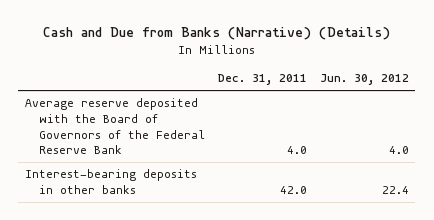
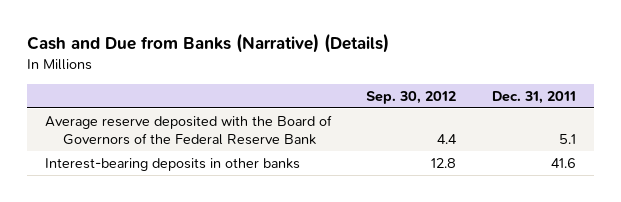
- | Dec. 31, 2011 | Jun. 30, 2012
+ | Sep. 30, 2012 | Dec. 31, 2011
- Average reserve deposited with the Board of Governors of the Federal Reserve Bank | 4.0 | 4.0
- Interest-bearing deposits in other banks | 42.0 | 22.4
+ Average reserve deposited with the Board of Governors of the Federal Reserve Bank | 4.4 | 5.1
+ Interest-bearing deposits in other banks | 12.8 | 41.6

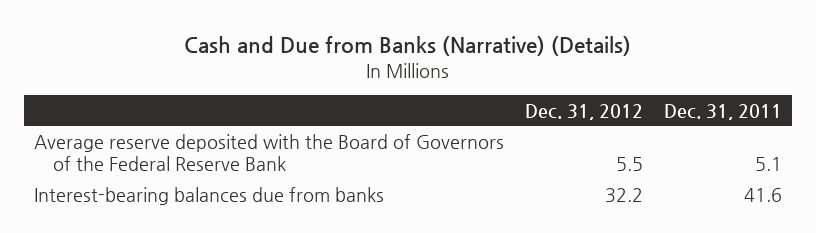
- | Sep. 30, 2012 | Dec. 31, 2011
+ | Dec. 31, 2012 | Dec. 31, 2011
- Interest-bearing deposits in other banks | 12.8 | 41.6
+ Interest-bearing balances due from banks | 32.2 | 41.6

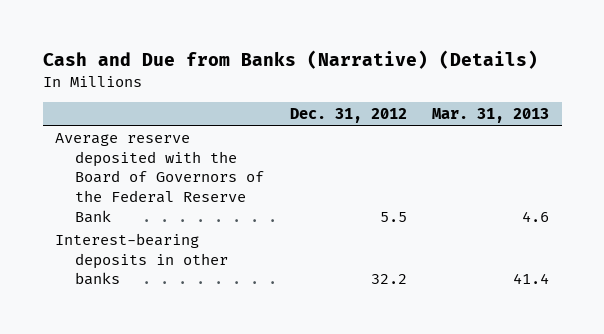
- | Dec. 31, 2012 | Dec. 31, 2011
+ | Dec. 31, 2012 | Mar. 31, 2013
- Interest-bearing balances due from banks | 32.2 | 41.6
+ Interest-bearing deposits in other banks | 32.2 | 41.4

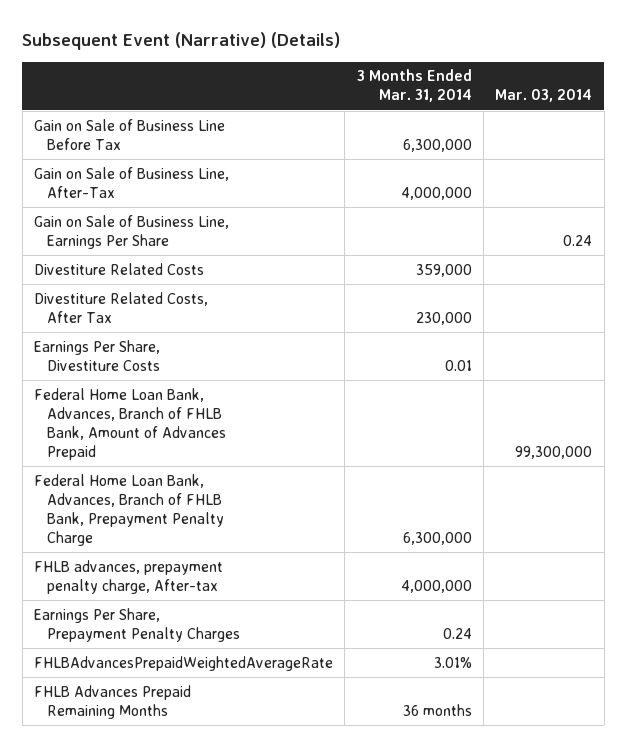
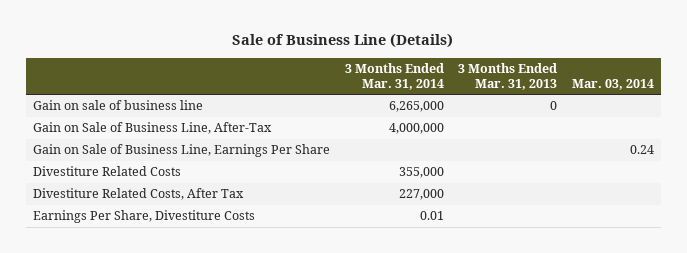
- Subsequent Event (Narrative) (Details)
+ Sale of Business Line (Details)
- | 3 Months Ended Mar. 31, 2014 | Mar. 03, 2014
+ | 3 Months Ended Mar. 31, 2014 | 3 Months Ended Mar. 31, 2013 | Mar. 03, 2014
- Gain on Sale of Business Line Before Tax | 6,300,000 |
+ Gain on sale of business line | 6,265,000 | 0 |
- Divestiture Related Costs | 359,000 |
- Divestiture Related Costs, After Tax | 230,000 |
+ Divestiture Related Costs | 355,000 | |
+ Divestiture Related Costs, After Tax | 227,000 | |
- Federal Home Loan Bank, Advances, Branch of FHLB Bank, Amount of Advances Prepaid | | 99,300,000
- Federal Home Loan Bank, Advances, Branch of FHLB Bank, Prepayment Penalty Charge | 6,300,000 |
- FHLB advances, prepayment penalty charge, After-tax | 4,000,000 |
- Earnings Per Share, Prepayment Penalty Charges | 0.24 |
- FHLBAdvancesPrepaidWeightedAverageRate | 3.01% |
- FHLB Advances Prepaid Remaining Months | 36 months |

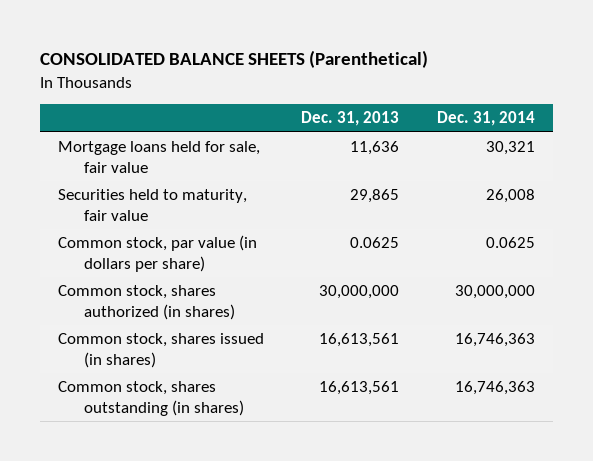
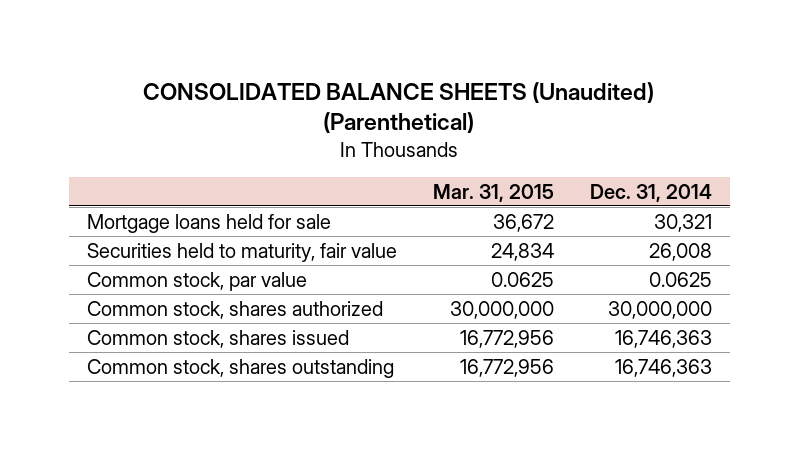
- CONSOLIDATED BALANCE SHEETS (Parenthetical)
+ CONSOLIDATED BALANCE SHEETS (Unaudited) (Parenthetical)
- | Dec. 31, 2013 | Dec. 31, 2014
+ | Mar. 31, 2015 | Dec. 31, 2014
- Mortgage loans held for sale, fair value | 11,636 | 30,321
+ Mortgage loans held for sale | 36,672 | 30,321
- Common stock, par value (in dollars per share) | 0.0625 | 0.0625
- Common stock, shares authorized (in shares) | 30,000,000 | 30,000,000
- Common stock, shares issued (in shares) | 16,613,561 | 16,746,363
- Common stock, shares outstanding (in shares) | 16,613,561 | 16,746,363
+ Common stock, par value | 0.0625 | 0.0625
+ Common stock, shares authorized | 30,000,000 | 30,000,000
+ Common stock, shares issued | 16,772,956 | 16,746,363
+ Common stock, shares outstanding | 16,772,956 | 16,746,363

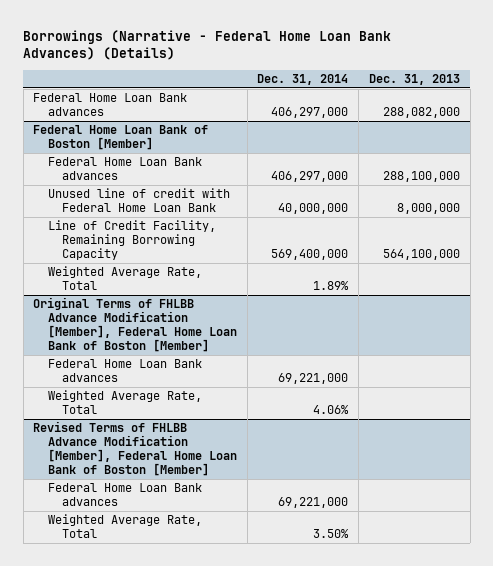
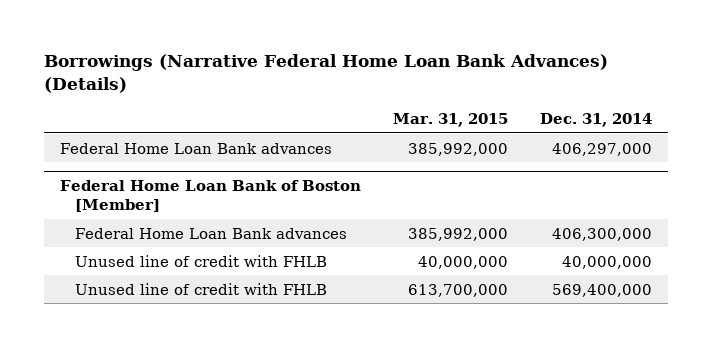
- Borrowings (Narrative - Federal Home Loan Bank Advances) (Details)
+ Borrowings (Narrative Federal Home Loan Bank Advances) (Details)
- | Dec. 31, 2014 | Dec. 31, 2013
+ | Mar. 31, 2015 | Dec. 31, 2014
@ Federal Home Loan Bank of Boston [Member]
- Federal Home Loan Bank advances | 406,297,000 | 288,100,000
- Unused line of credit with Federal Home Loan Bank | 40,000,000 | 8,000,000
- Line of Credit Facility, Remaining Borrowing Capacity | 569,400,000 | 564,100,000
- Weighted Average Rate, Total | 1.89% |
- Original Terms of FHLBB Advance Modification [Member], Federal Home Loan Bank of Boston [Member]
- Federal Home Loan Bank advances | 69,221,000 |
- Weighted Average Rate, Total | 4.06% |
- Revised Terms of FHLBB Advance Modification [Member], Federal Home Loan Bank of Boston [Member]
- Federal Home Loan Bank advances | 69,221,000 |
- Weighted Average Rate, Total | 3.50% |
@ Federal Home Loan Bank of Boston [Member]
+ Federal Home Loan Bank advances | 385,992,000 | 406,300,000
+ Unused line of credit with FHLB | 40,000,000 | 40,000,000
+ Unused line of credit with FHLB | 613,700,000 | 569,400,000

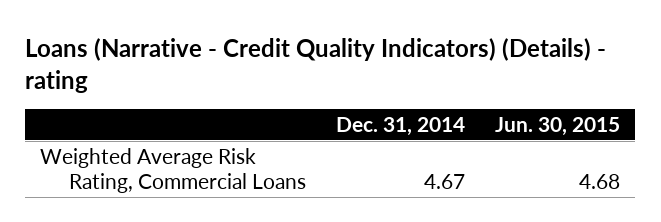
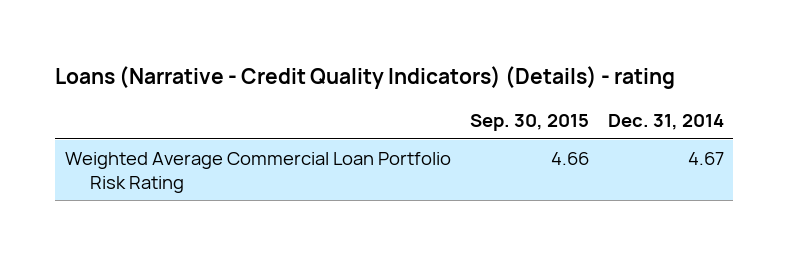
- | Dec. 31, 2014 | Jun. 30, 2015
+ | Sep. 30, 2015 | Dec. 31, 2014
- Weighted Average Risk Rating, Commercial Loans | 4.67 | 4.68
+ Weighted Average Commercial Loan Portfolio Risk Rating | 4.66 | 4.67

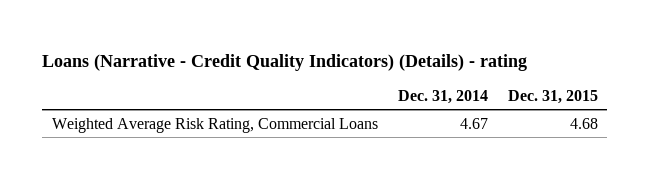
- | Sep. 30, 2015 | Dec. 31, 2014
+ | Dec. 31, 2014 | Dec. 31, 2015
- Weighted Average Commercial Loan Portfolio Risk Rating | 4.66 | 4.67
+ Weighted Average Risk Rating, Commercial Loans | 4.67 | 4.68

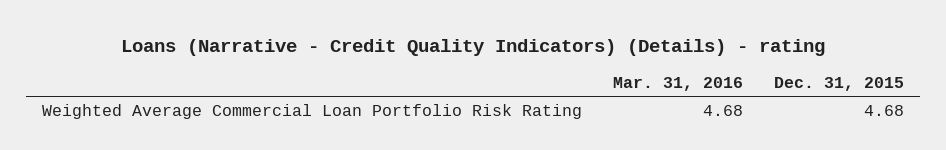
- | Dec. 31, 2014 | Dec. 31, 2015
+ | Mar. 31, 2016 | Dec. 31, 2015
- Weighted Average Risk Rating, Commercial Loans | 4.67 | 4.68
+ Weighted Average Commercial Loan Portfolio Risk Rating | 4.68 | 4.68

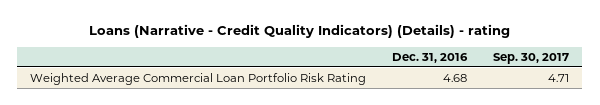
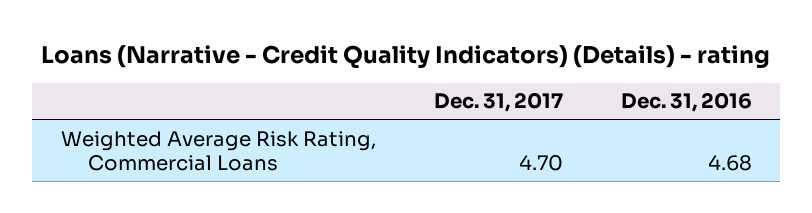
- | Dec. 31, 2016 | Sep. 30, 2017
+ | Dec. 31, 2017 | Dec. 31, 2016
- Weighted Average Commercial Loan Portfolio Risk Rating | 4.68 | 4.71
+ Weighted Average Risk Rating, Commercial Loans | 4.70 | 4.68

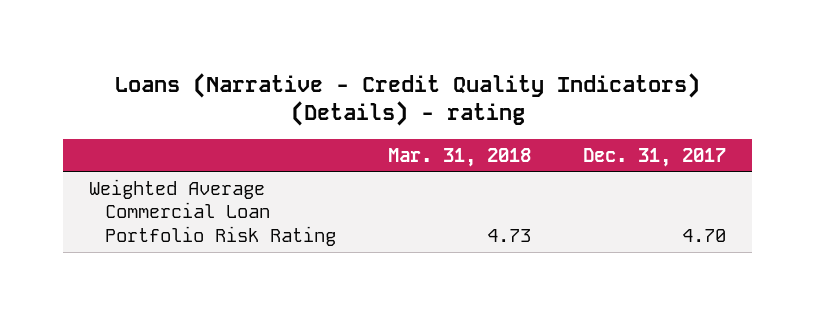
- | Dec. 31, 2017 | Dec. 31, 2016
+ | Mar. 31, 2018 | Dec. 31, 2017
- Weighted Average Risk Rating, Commercial Loans | 4.70 | 4.68
+ Weighted Average Commercial Loan Portfolio Risk Rating | 4.73 | 4.70

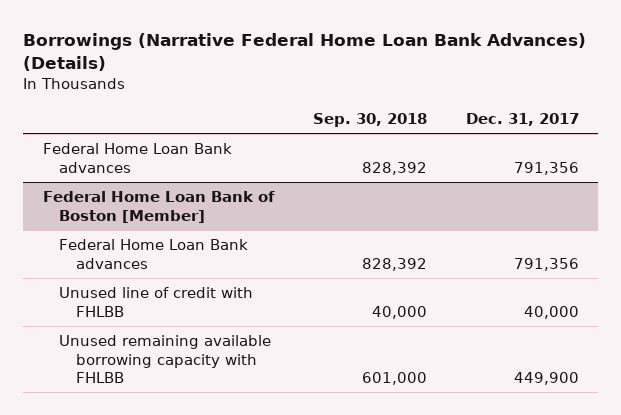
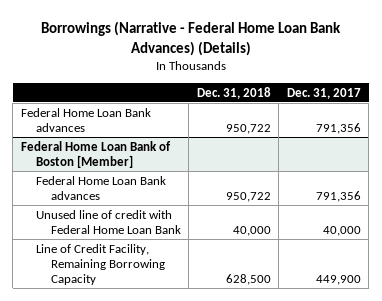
- Borrowings (Narrative Federal Home Loan Bank Advances) (Details)
+ Borrowings (Narrative - Federal Home Loan Bank Advances) (Details)
- | Sep. 30, 2018 | Dec. 31, 2017
+ | Dec. 31, 2018 | Dec. 31, 2017
@ Federal Home Loan Bank of Boston [Member]
- Unused line of credit with FHLBB | 40,000 | 40,000
- Unused remaining available borrowing capacity with FHLBB | 601,000 | 449,900
+ Unused line of credit with Federal Home Loan Bank | 40,000 | 40,000
+ Line of Credit Facility, Remaining Borrowing Capacity | 628,500 | 449,900

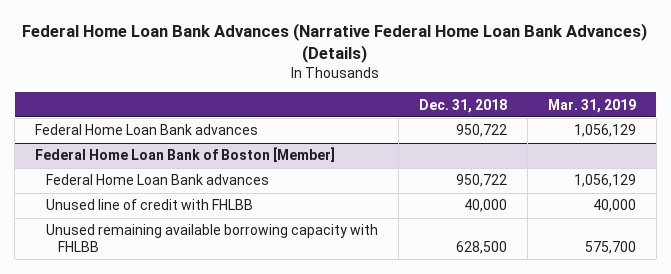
- Borrowings (Narrative - Federal Home Loan Bank Advances) (Details)
+ Federal Home Loan Bank Advances (Narrative Federal Home Loan Bank Advances) (Details)
- | Dec. 31, 2018 | Dec. 31, 2017
+ | Dec. 31, 2018 | Mar. 31, 2019
@ Federal Home Loan Bank of Boston [Member]
- Unused line of credit with Federal Home Loan Bank | 40,000 | 40,000
- Line of Credit Facility, Remaining Borrowing Capacity | 628,500 | 449,900
+ Unused line of credit with FHLBB | 40,000 | 40,000
+ Unused remaining available borrowing capacity with FHLBB | 628,500 | 575,700

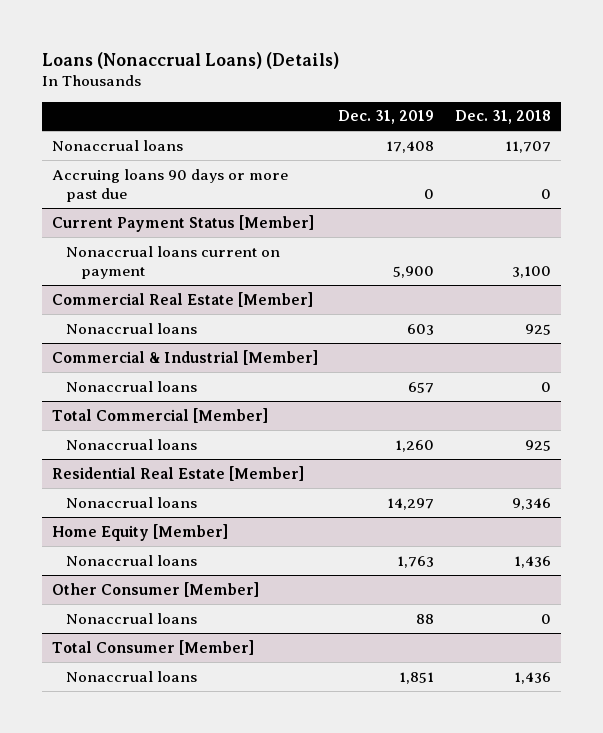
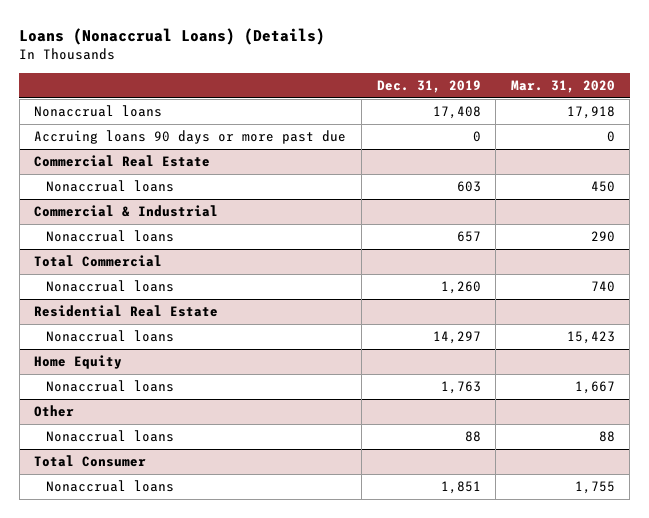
- | Dec. 31, 2019 | Dec. 31, 2018
+ | Dec. 31, 2019 | Mar. 31, 2020
- Current Payment Status [Member]
- Nonaccrual loans current on payment | 5,900 | 3,100
- Commercial Real Estate [Member]
+ Commercial Real Estate
- Commercial & Industrial [Member]
+ Commercial & Industrial
- Total Commercial [Member]
+ Total Commercial
- Residential Real Estate [Member]
+ Residential Real Estate
- Home Equity [Member]
+ Home Equity
- Other Consumer [Member]
+ Other
- Total Consumer [Member]
+ Total Consumer

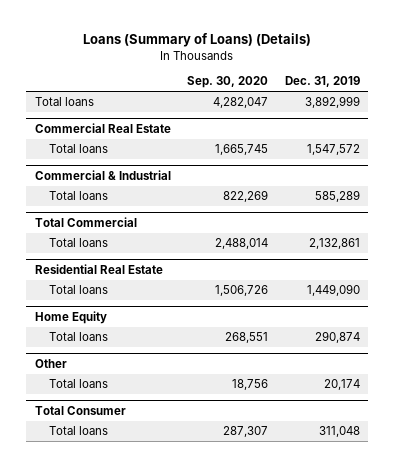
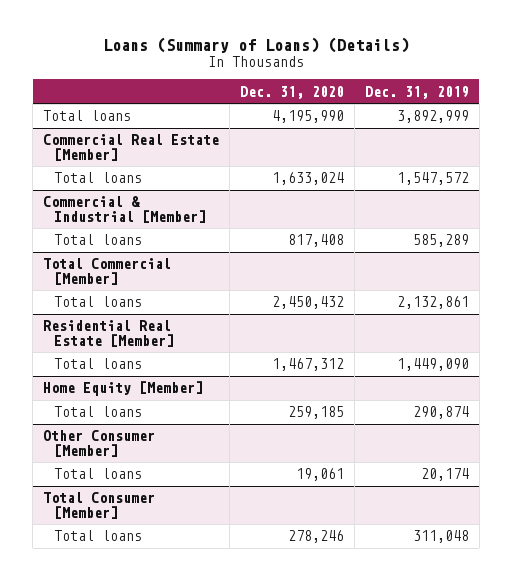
- | Sep. 30, 2020 | Dec. 31, 2019
+ | Dec. 31, 2020 | Dec. 31, 2019
- Commercial Real Estate
+ Commercial Real Estate [Member]
- Commercial & Industrial
+ Commercial & Industrial [Member]
- Total Commercial
+ Total Commercial [Member]
- Residential Real Estate
+ Residential Real Estate [Member]
- Home Equity
+ Home Equity [Member]
- Other
+ Other Consumer [Member]
- Total Consumer
+ Total Consumer [Member]

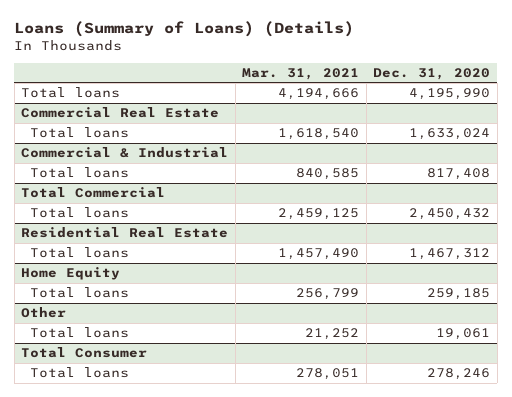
- | Dec. 31, 2020 | Dec. 31, 2019
+ | Mar. 31, 2021 | Dec. 31, 2020
- Commercial Real Estate [Member]
+ Commercial Real Estate
- Commercial & Industrial [Member]
+ Commercial & Industrial
- Total Commercial [Member]
+ Total Commercial
- Residential Real Estate [Member]
+ Residential Real Estate
- Home Equity [Member]
+ Home Equity
- Other Consumer [Member]
+ Other
- Total Consumer [Member]
+ Total Consumer

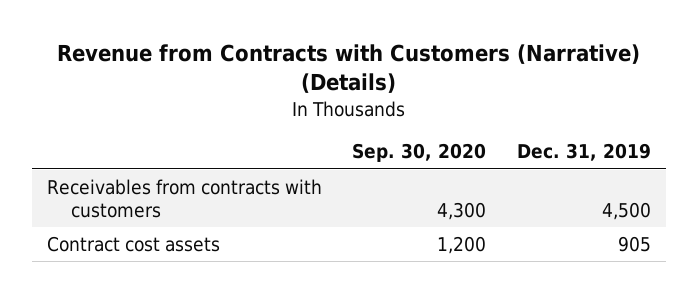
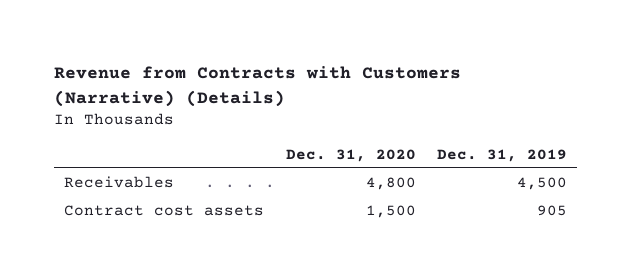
- | Sep. 30, 2020 | Dec. 31, 2019
+ | Dec. 31, 2020 | Dec. 31, 2019
- Receivables from contracts with customers | 4,300 | 4,500
+ Receivables | 4,800 | 4,500

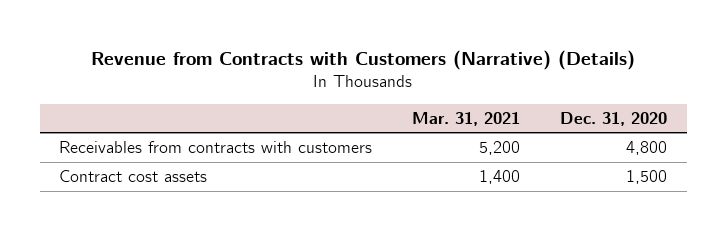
- | Dec. 31, 2020 | Dec. 31, 2019
+ | Mar. 31, 2021 | Dec. 31, 2020
- Receivables | 4,800 | 4,500
+ Receivables from contracts with customers | 5,200 | 4,800

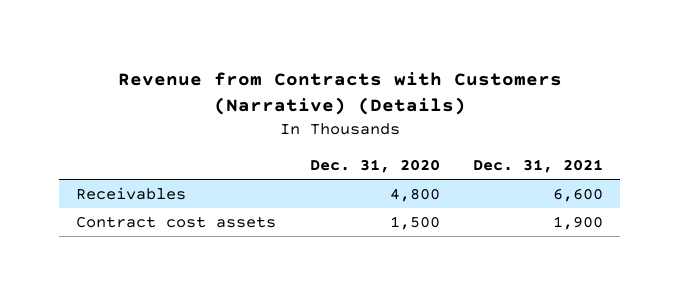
- | Mar. 31, 2021 | Dec. 31, 2020
+ | Dec. 31, 2020 | Dec. 31, 2021
- Receivables from contracts with customers | 5,200 | 4,800
+ Receivables | 4,800 | 6,600

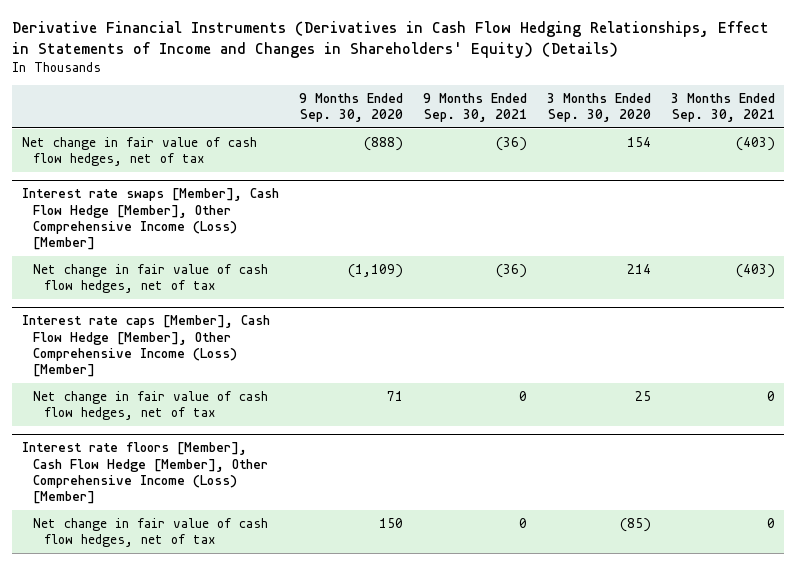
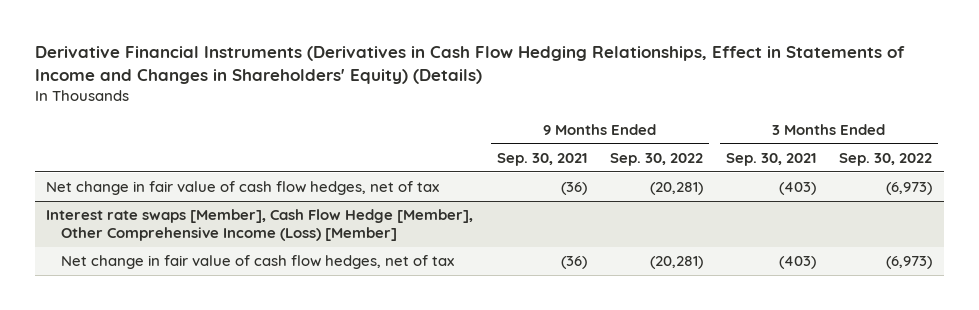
- | 9 Months Ended Sep. 30, 2020 | 9 Months Ended Sep. 30, 2021 | 3 Months Ended Sep. 30, 2020 | 3 Months Ended Sep. 30, 2021
+ | 9 Months Ended Sep. 30, 2021 | 9 Months Ended Sep. 30, 2022 | 3 Months Ended Sep. 30, 2021 | 3 Months Ended Sep. 30, 2022
- Interest rate caps [Member], Cash Flow Hedge [Member], Other Comprehensive Income (Loss) [Member]
- Net change in fair value of cash flow hedges, net of tax | 71 | 0 | 25 | 0
- Interest rate floors [Member], Cash Flow Hedge [Member], Other Comprehensive Income (Loss) [Member]
- Net change in fair value of cash flow hedges, net of tax | 150 | 0 | (85) | 0

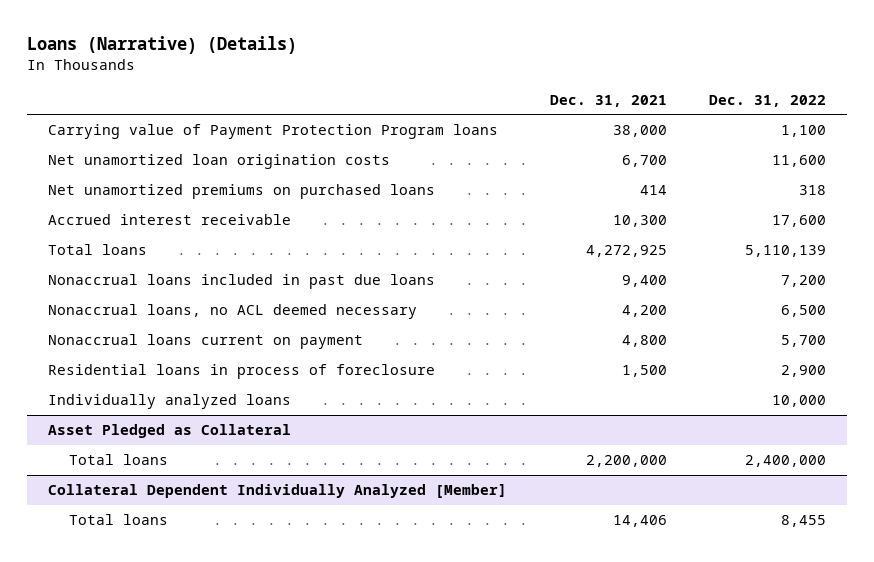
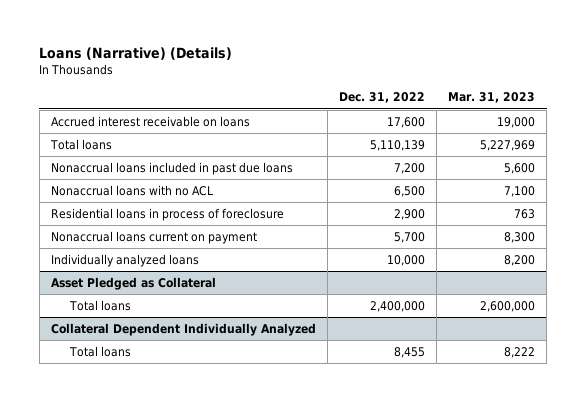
- | Dec. 31, 2021 | Dec. 31, 2022
+ | Dec. 31, 2022 | Mar. 31, 2023
- Carrying value of Payment Protection Program loans | 38,000 | 1,100
- Net unamortized loan origination costs | 6,700 | 11,600
- Net unamortized premiums on purchased loans | 414 | 318
- Accrued interest receivable | 10,300 | 17,600
+ Accrued interest receivable on loans | 17,600 | 19,000
- Nonaccrual loans, no ACL deemed necessary | 4,200 | 6,500
+ Nonaccrual loans with no ACL | 6,500 | 7,100
moved down: Nonaccrual loans current on payment | 5,700 | 8,300
- Collateral Dependent Individually Analyzed [Member]
+ Collateral Dependent Individually Analyzed

